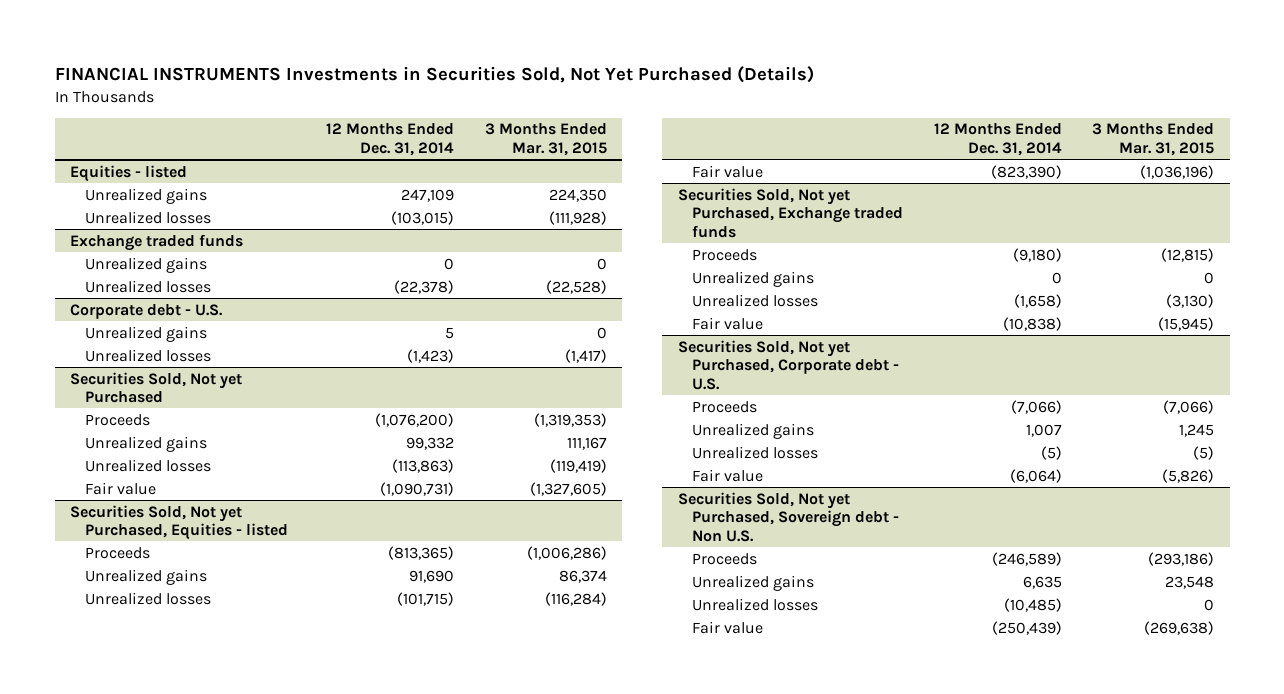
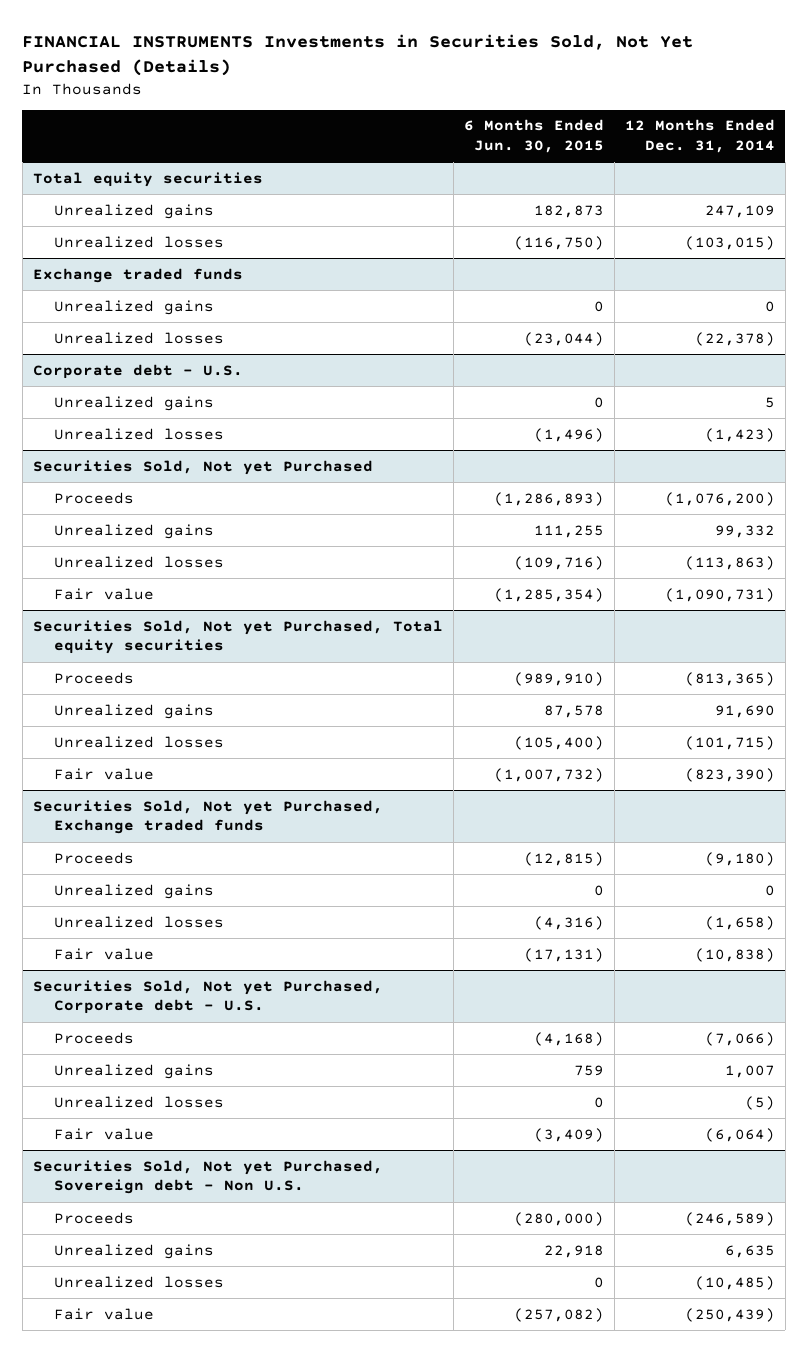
- | 12 Months Ended Dec. 31, 2014 | 3 Months Ended Mar. 31, 2015
+ | 6 Months Ended Jun. 30, 2015 | 12 Months Ended Dec. 31, 2014
- Equities - listed
+ Total equity securities
- Securities Sold, Not yet Purchased, Equities - listed
+ Securities Sold, Not yet Purchased, Total equity securities

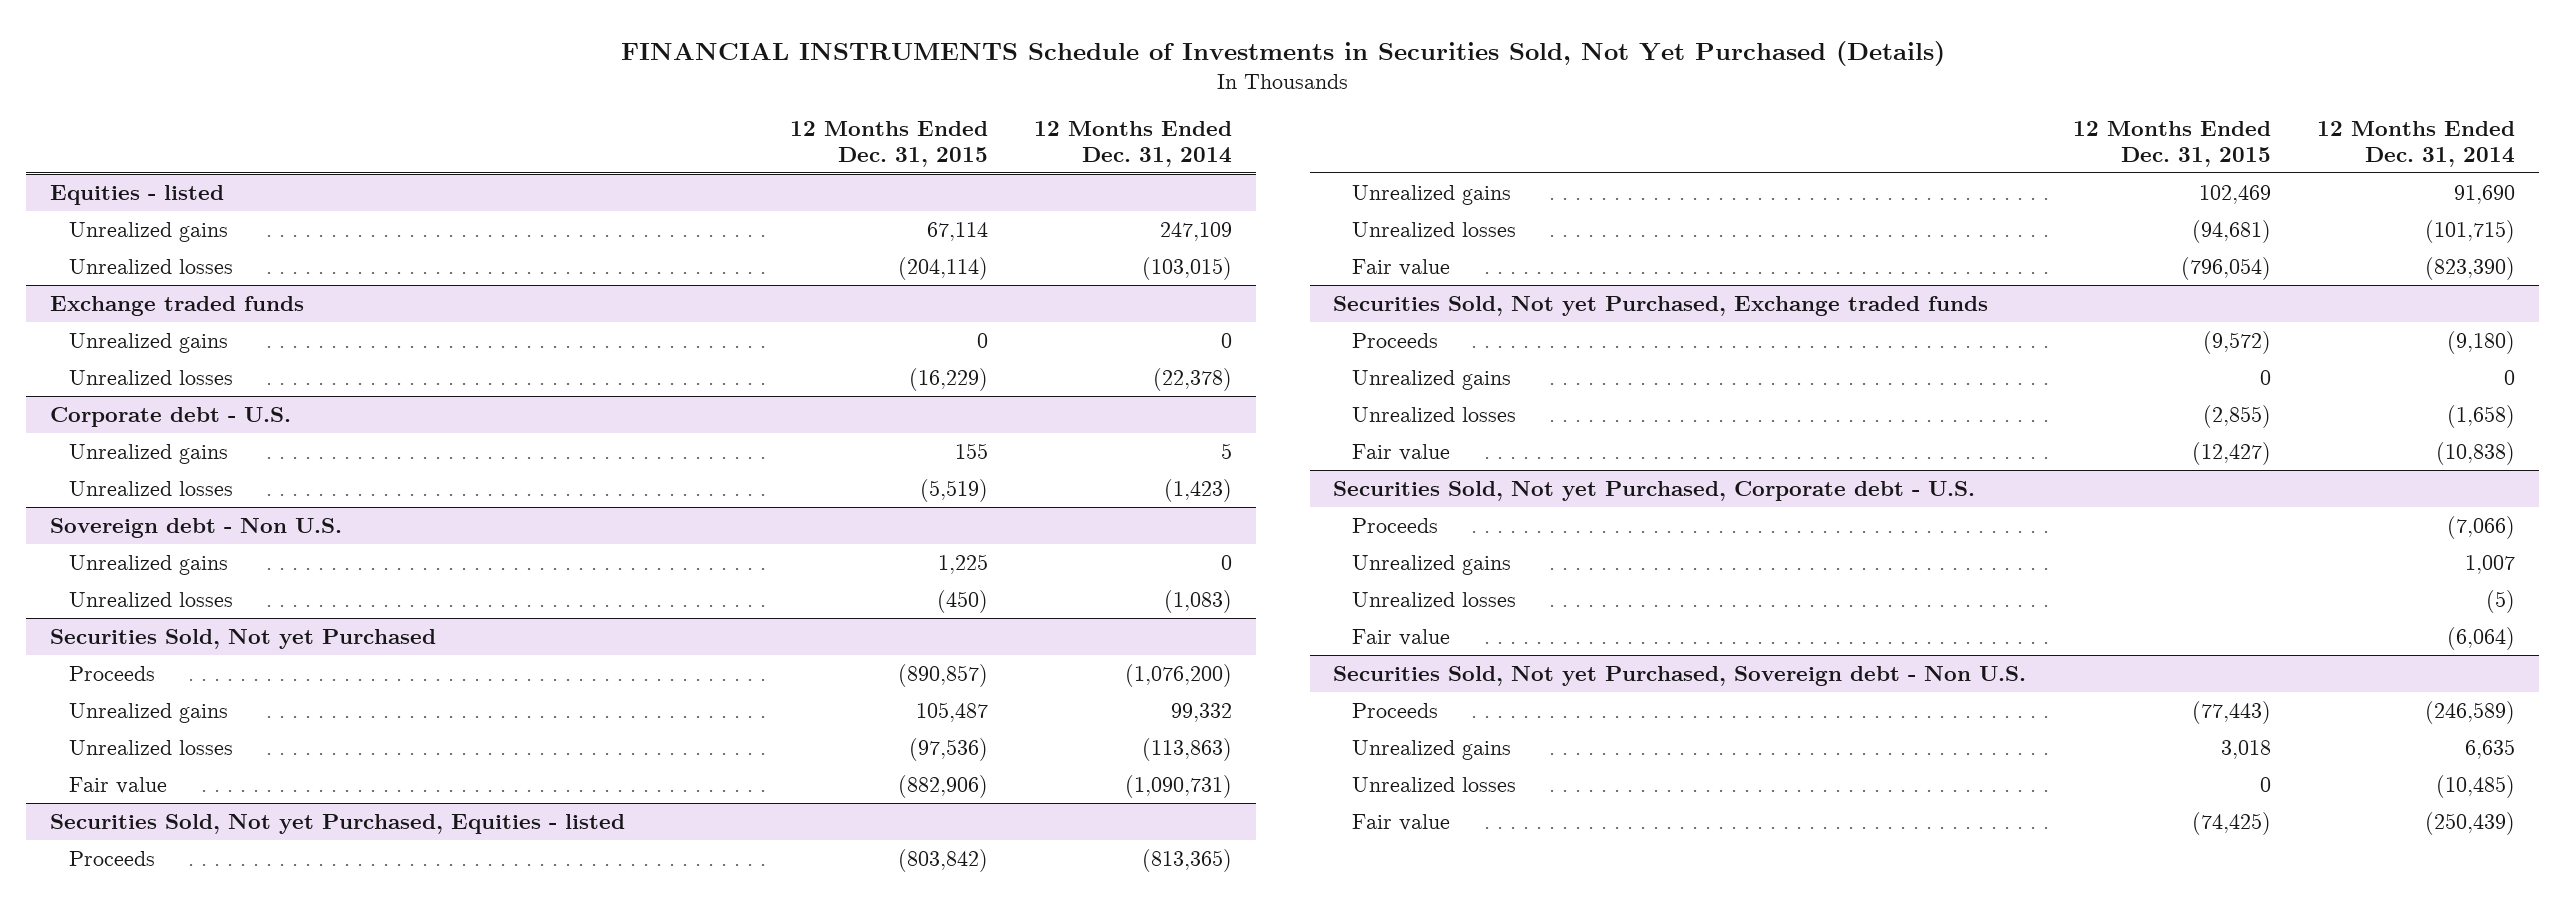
- FINANCIAL INSTRUMENTS Investments in Securities Sold, Not Yet Purchased (Details)
+ FINANCIAL INSTRUMENTS Schedule of Investments in Securities Sold, Not Yet Purchased (Details)
- | 6 Months Ended Jun. 30, 2015 | 12 Months Ended Dec. 31, 2014
+ | 12 Months Ended Dec. 31, 2015 | 12 Months Ended Dec. 31, 2014
- Total equity securities
+ Equities - listed
+ Sovereign debt - Non U.S.
+ Unrealized gains | 1,225 | 0
+ Unrealized losses | (450) | (1,083)
- Securities Sold, Not yet Purchased, Total equity securities
+ Securities Sold, Not yet Purchased, Equities - listed

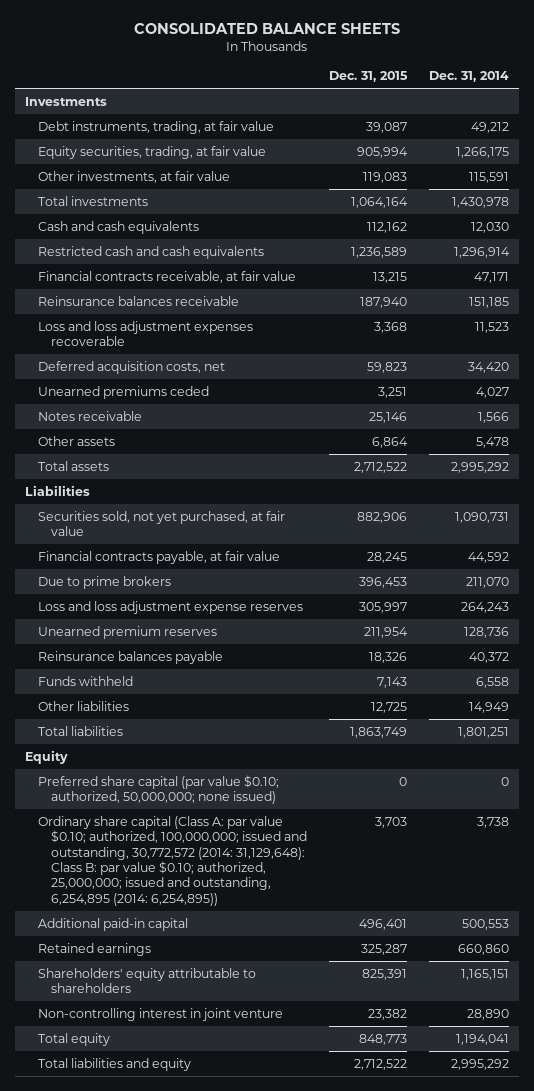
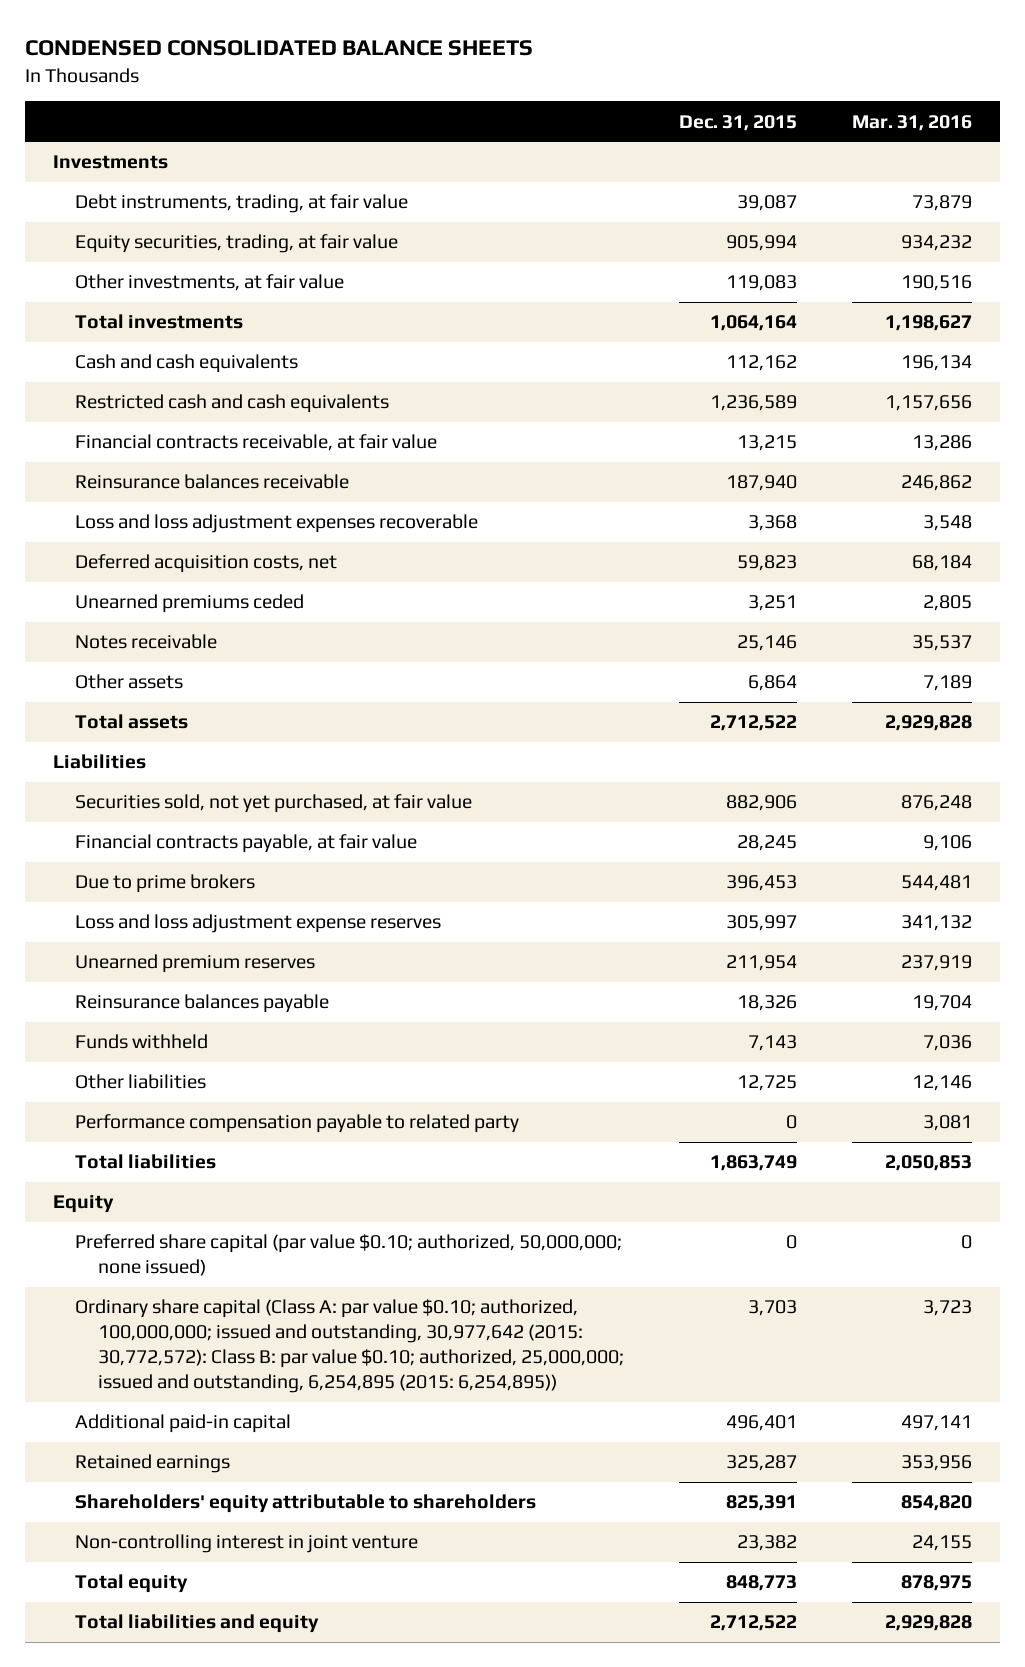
- CONSOLIDATED BALANCE SHEETS
+ CONDENSED CONSOLIDATED BALANCE SHEETS
- | Dec. 31, 2015 | Dec. 31, 2014
+ | Dec. 31, 2015 | Mar. 31, 2016
+ Performance compensation payable to related party | 0 | 3,081
- Ordinary share capital (Class A: par value $0.10; authorized, 100,000,000; issued and outstanding, 30,772,572 (2014: 31,129,648): Class B: par value $0.10; authorized, 25,000,000; issued and outstanding, 6,254,895 (2014: 6,254,895)) | 3,703 | 3,738
+ Ordinary share capital (Class A: par value $0.10; authorized, 100,000,000; issued and outstanding, 30,977,642 (2015: 30,772,572): Class B: par value $0.10; authorized, 25,000,000; issued and outstanding, 6,254,895 (2015: 6,254,895)) | 3,703 | 3,723

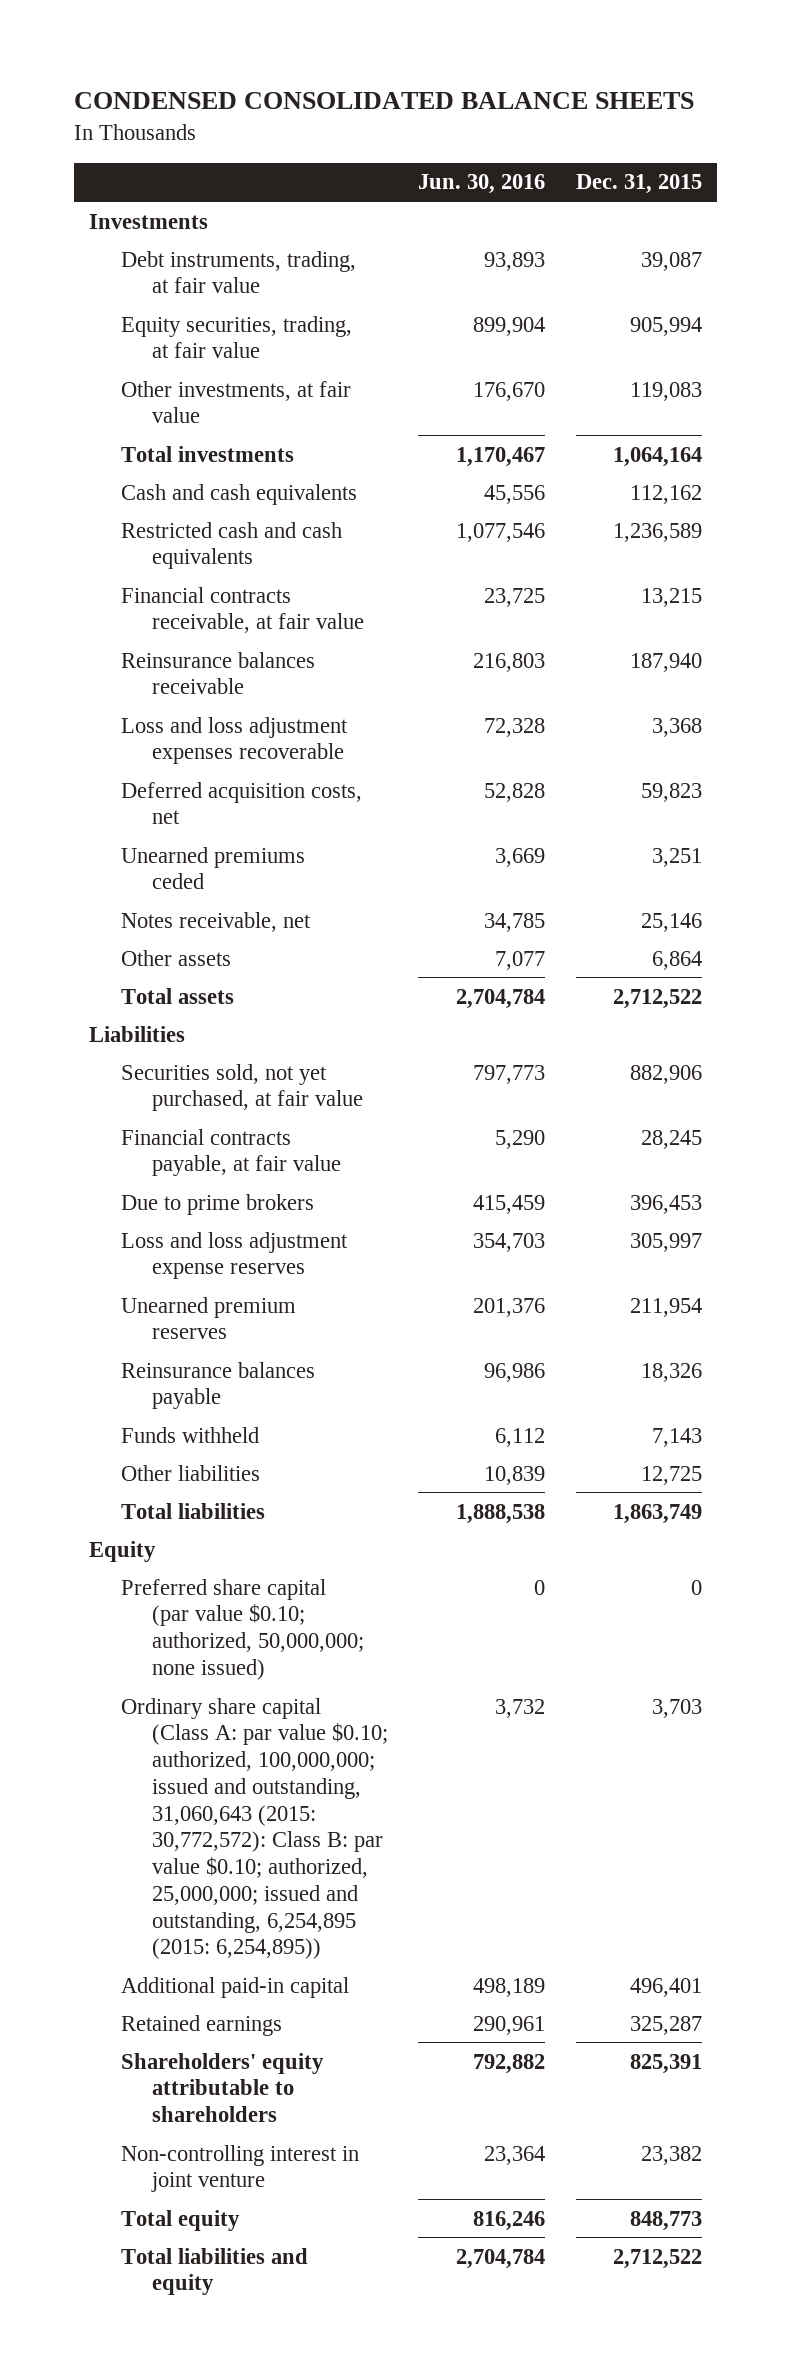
- | Dec. 31, 2015 | Mar. 31, 2016
+ | Jun. 30, 2016 | Dec. 31, 2015
- Notes receivable | 25,146 | 35,537
+ Notes receivable, net | 34,785 | 25,146
- Performance compensation payable to related party | 0 | 3,081
- Ordinary share capital (Class A: par value $0.10; authorized, 100,000,000; issued and outstanding, 30,977,642 (2015: 30,772,572): Class B: par value $0.10; authorized, 25,000,000; issued and outstanding, 6,254,895 (2015: 6,254,895)) | 3,703 | 3,723
+ Ordinary share capital (Class A: par value $0.10; authorized, 100,000,000; issued and outstanding, 31,060,643 (2015: 30,772,572): Class B: par value $0.10; authorized, 25,000,000; issued and outstanding, 6,254,895 (2015: 6,254,895)) | 3,732 | 3,703

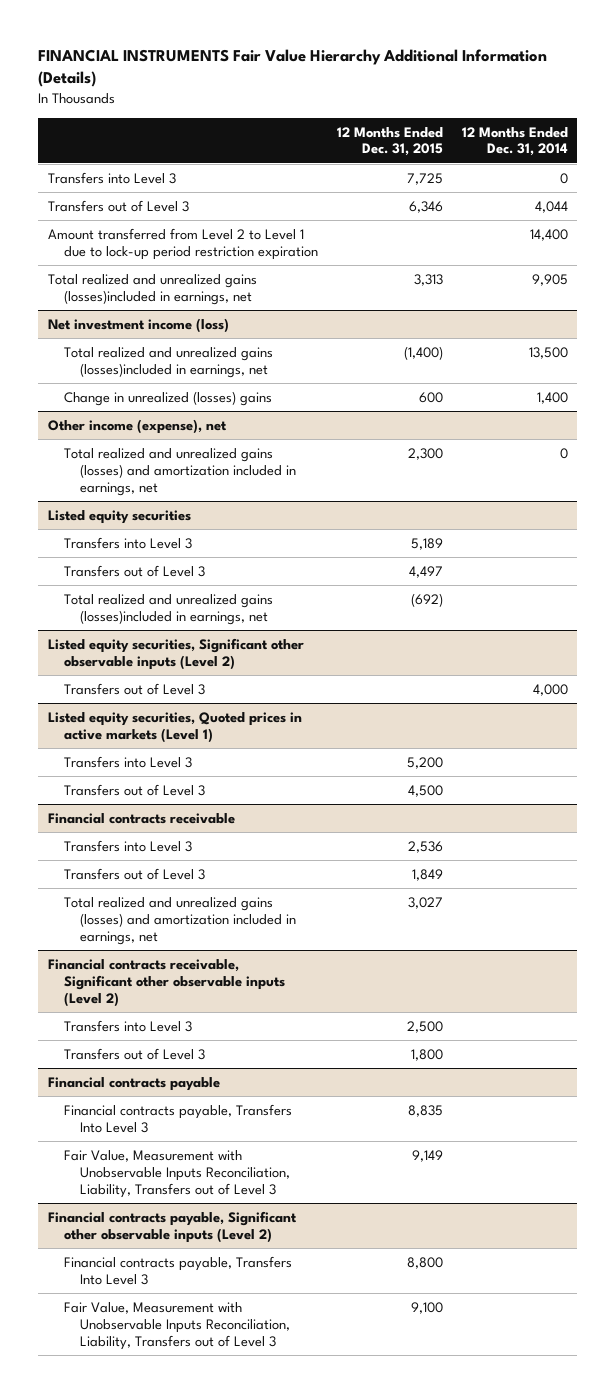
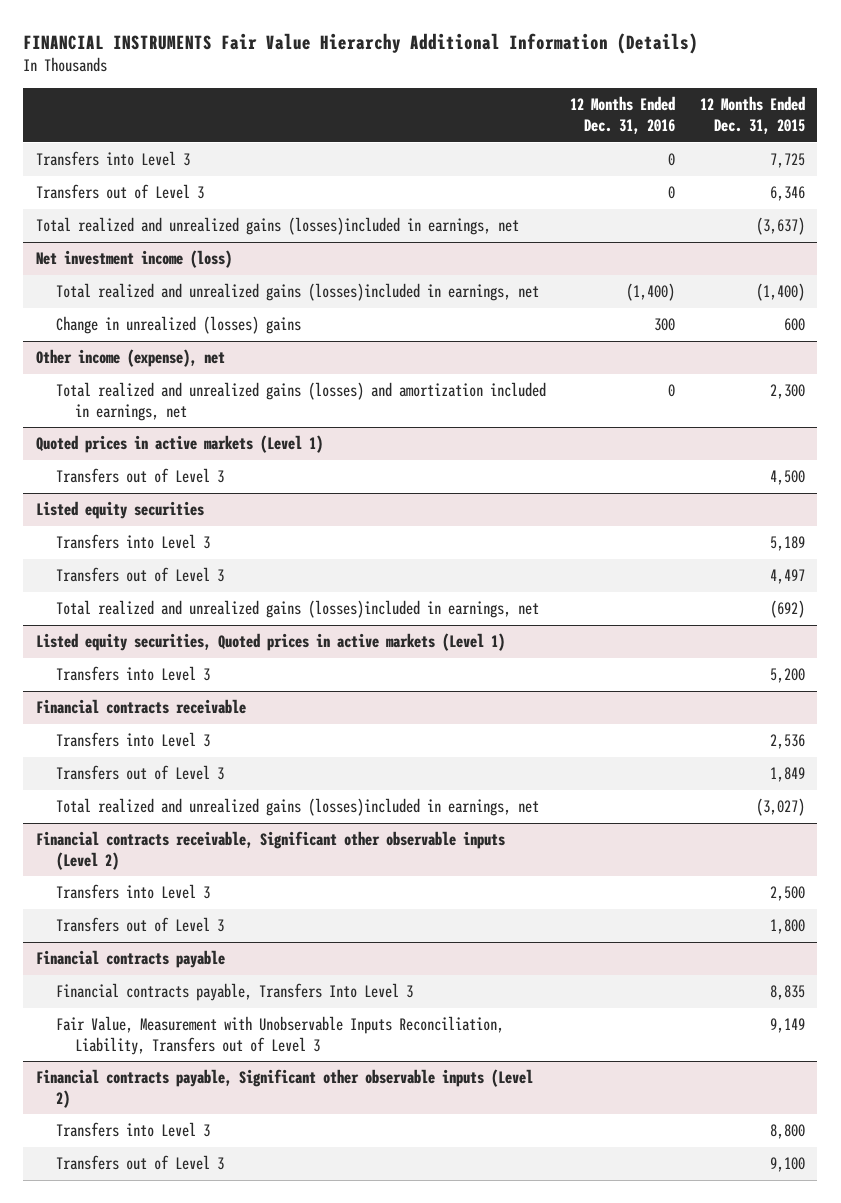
- | 12 Months Ended Dec. 31, 2015 | 12 Months Ended Dec. 31, 2014
+ | 12 Months Ended Dec. 31, 2016 | 12 Months Ended Dec. 31, 2015
- Amount transferred from Level 2 to Level 1 due to lock-up period restriction expiration | | 14,400
- Total realized and unrealized gains (losses)included in earnings, net | 3,313 | 9,905
+ Total realized and unrealized gains (losses)included in earnings, net | | (3,637)
+ Quoted prices in active markets (Level 1)
+ Transfers out of Level 3 | | 4,500
- Listed equity securities, Significant other observable inputs (Level 2)
- Transfers out of Level 3 | | 4,000
@ Listed equity securities, Quoted prices in active markets (Level 1)
- Transfers out of Level 3 | 4,500 |
@ Financial contracts receivable
- Total realized and unrealized gains (losses) and amortization included in earnings, net | 3,027 |
+ Total realized and unrealized gains (losses)included in earnings, net | | (3,027)
@ Financial contracts payable, Significant other observable inputs (Level 2)
- Financial contracts payable, Transfers Into Level 3 | 8,800 |
- Fair Value, Measurement with Unobservable Inputs Reconciliation, Liability, Transfers out of Level 3 | 9,100 |
+ Transfers into Level 3 | | 8,800
+ Transfers out of Level 3 | | 9,100

